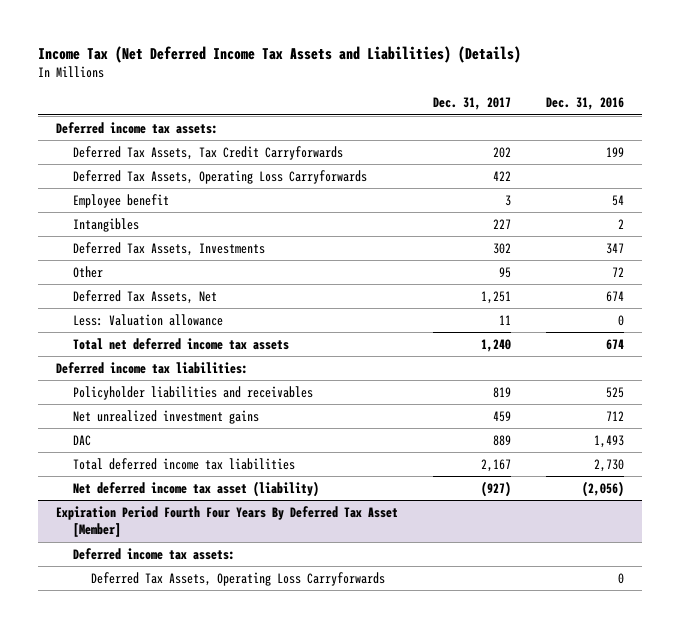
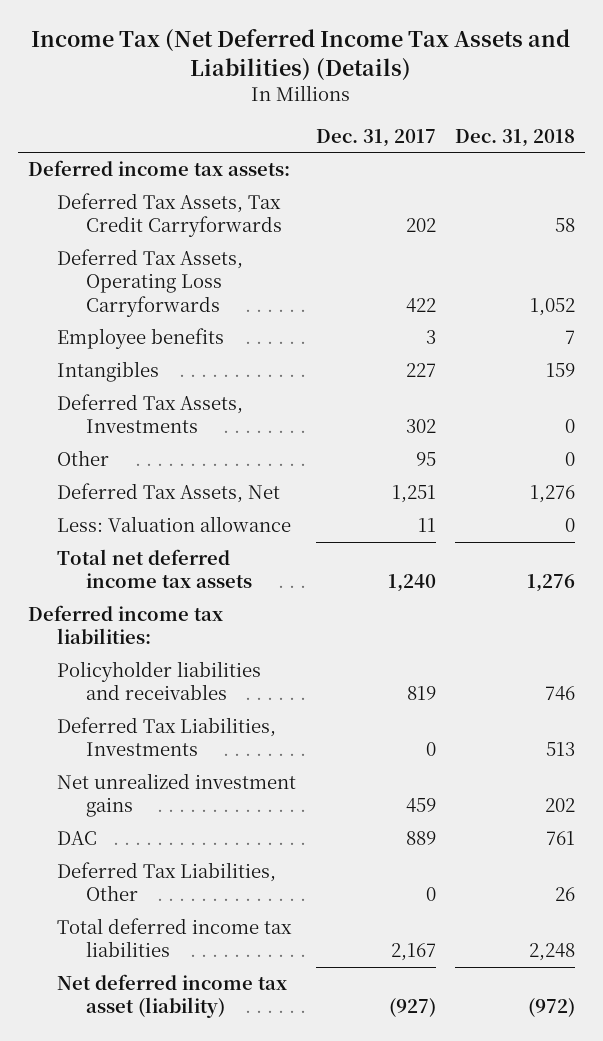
- | Dec. 31, 2017 | Dec. 31, 2016
+ | Dec. 31, 2017 | Dec. 31, 2018
- Employee benefit | 3 | 54
+ Employee benefits | 3 | 7
+ Deferred Tax Liabilities, Investments | 0 | 513
+ Deferred Tax Liabilities, Other | 0 | 26
- Expiration Period Fourth Four Years By Deferred Tax Asset [Member]
- Deferred income tax assets:
- Deferred Tax Assets, Operating Loss Carryforwards | | 0

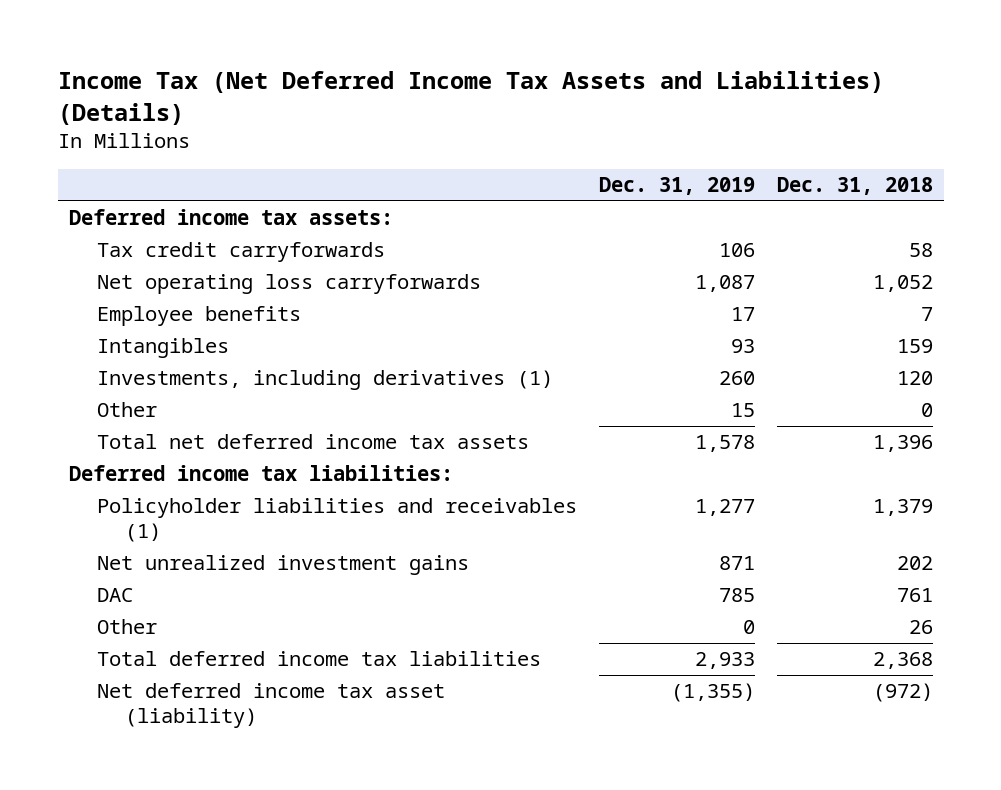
- | Dec. 31, 2017 | Dec. 31, 2018
+ | Dec. 31, 2019 | Dec. 31, 2018
- Deferred Tax Assets, Tax Credit Carryforwards | 202 | 58
- Deferred Tax Assets, Operating Loss Carryforwards | 422 | 1,052
+ Tax credit carryforwards | 106 | 58
+ Net operating loss carryforwards | 1,087 | 1,052
- Deferred Tax Assets, Investments | 302 | 0
+ Investments, including derivatives (1) | 260 | 120
- Deferred Tax Assets, Net | 1,251 | 1,276
- Less: Valuation allowance | 11 | 0
- Total net deferred income tax assets | 1,240 | 1,276
+ Total net deferred income tax assets | 1,578 | 1,396
- Policyholder liabilities and receivables | 819 | 746
- Deferred Tax Liabilities, Investments | 0 | 513
+ Policyholder liabilities and receivables (1) | 1,277 | 1,379
- Deferred Tax Liabilities, Other | 0 | 26
- Total deferred income tax liabilities | 2,167 | 2,248
+ Other | 0 | 26
+ Total deferred income tax liabilities | 2,933 | 2,368

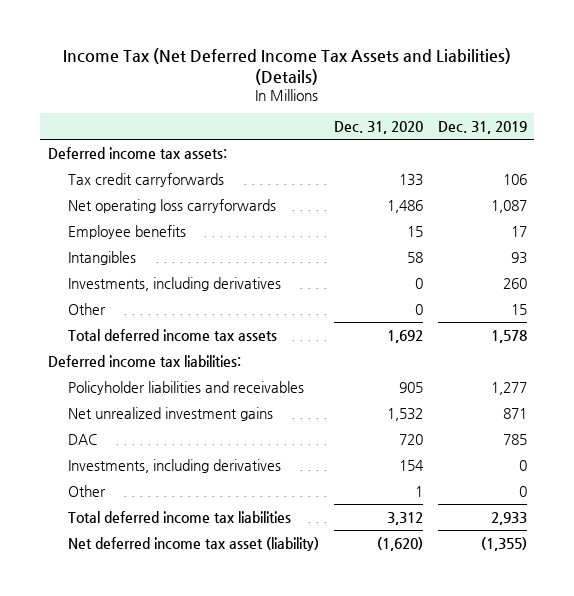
- | Dec. 31, 2019 | Dec. 31, 2018
+ | Dec. 31, 2020 | Dec. 31, 2019
- Investments, including derivatives (1) | 260 | 120
+ Investments, including derivatives | 0 | 260
- Total net deferred income tax assets | 1,578 | 1,396
+ Total deferred income tax assets | 1,692 | 1,578
- Policyholder liabilities and receivables (1) | 1,277 | 1,379
+ Policyholder liabilities and receivables | 905 | 1,277
+ Investments, including derivatives | 154 | 0

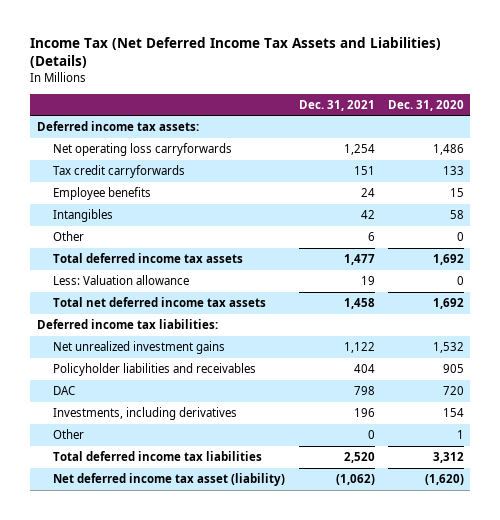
- | Dec. 31, 2020 | Dec. 31, 2019
+ | Dec. 31, 2021 | Dec. 31, 2020
moved down: Tax credit carryforwards | 151 | 133
- Investments, including derivatives | 0 | 260
+ Less: Valuation allowance | 19 | 0
+ Total net deferred income tax assets | 1,458 | 1,692
moved down: Policyholder liabilities and receivables | 404 | 905

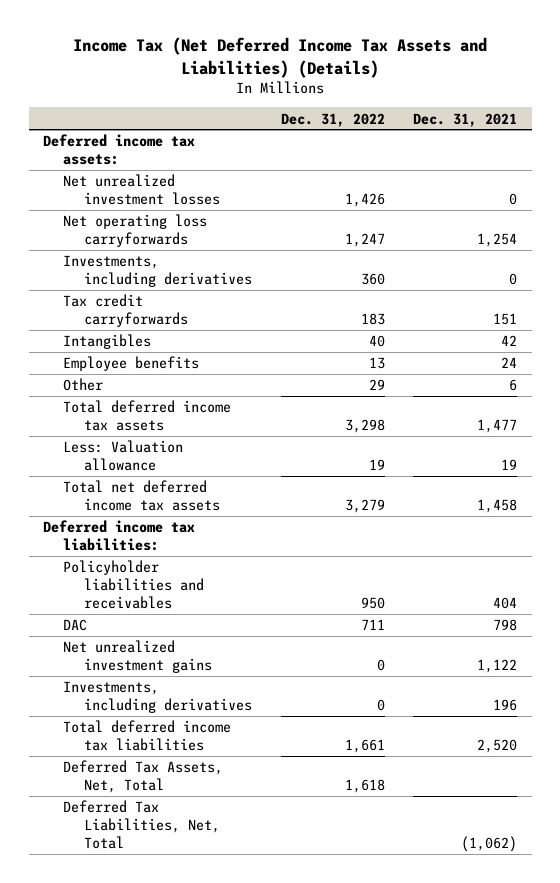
- | Dec. 31, 2021 | Dec. 31, 2020
+ | Dec. 31, 2022 | Dec. 31, 2021
+ Net unrealized investment losses | 1,426 | 0
+ Investments, including derivatives | 360 | 0
moved down: Employee benefits | 13 | 24
moved down: Net unrealized investment gains | 0 | 1,122
- Other | 0 | 1
- Net deferred income tax asset (liability) | (1,062) | (1,620)
+ Deferred Tax Assets, Net, Total | 1,618 |
+ Deferred Tax Liabilities, Net, Total | | (1,062)

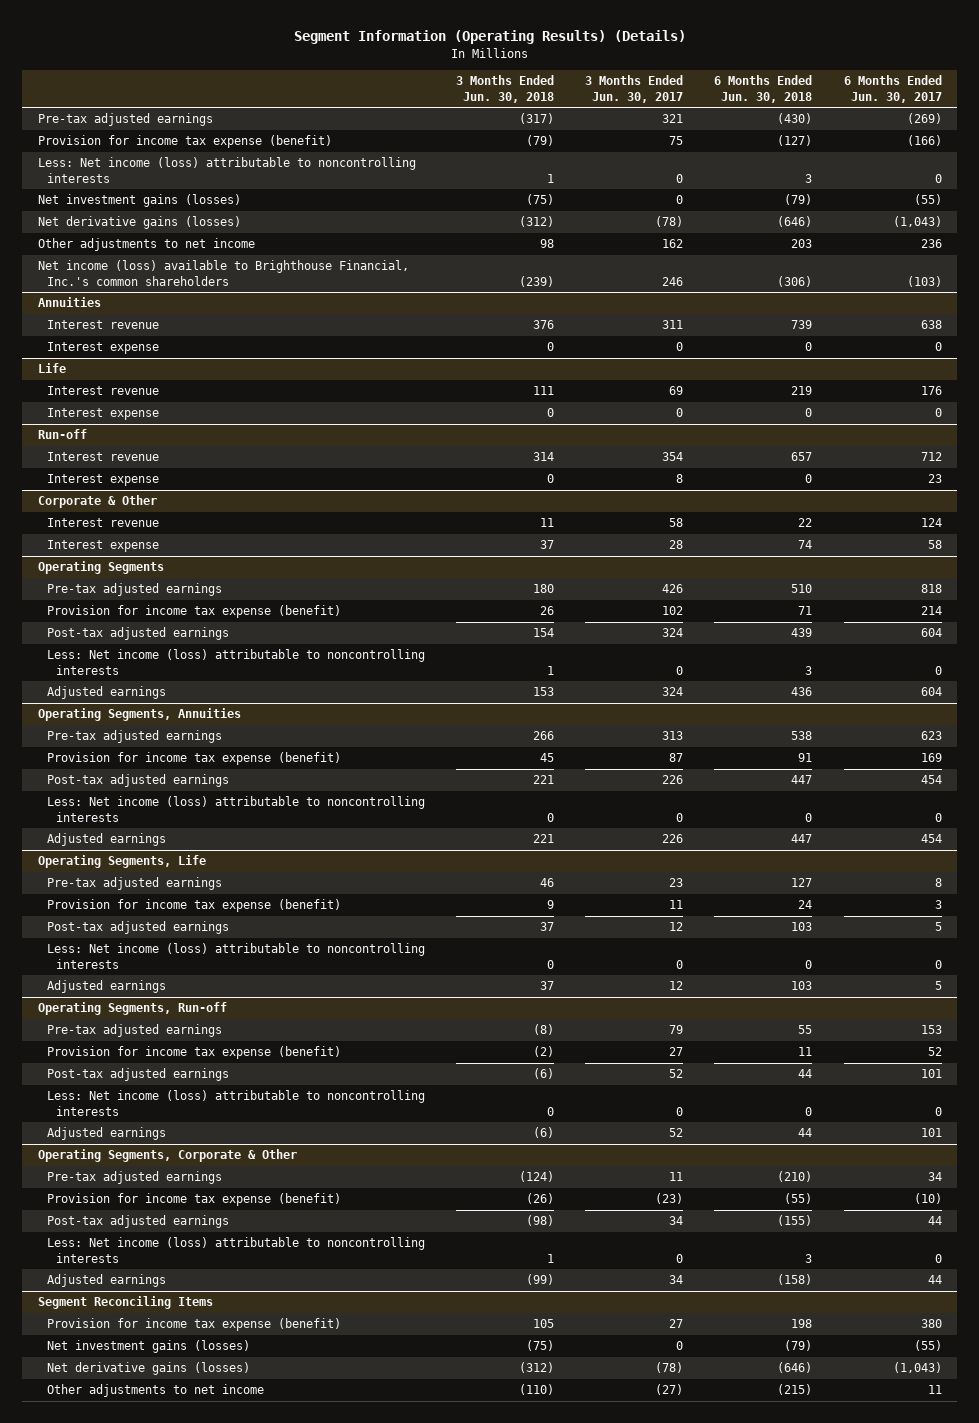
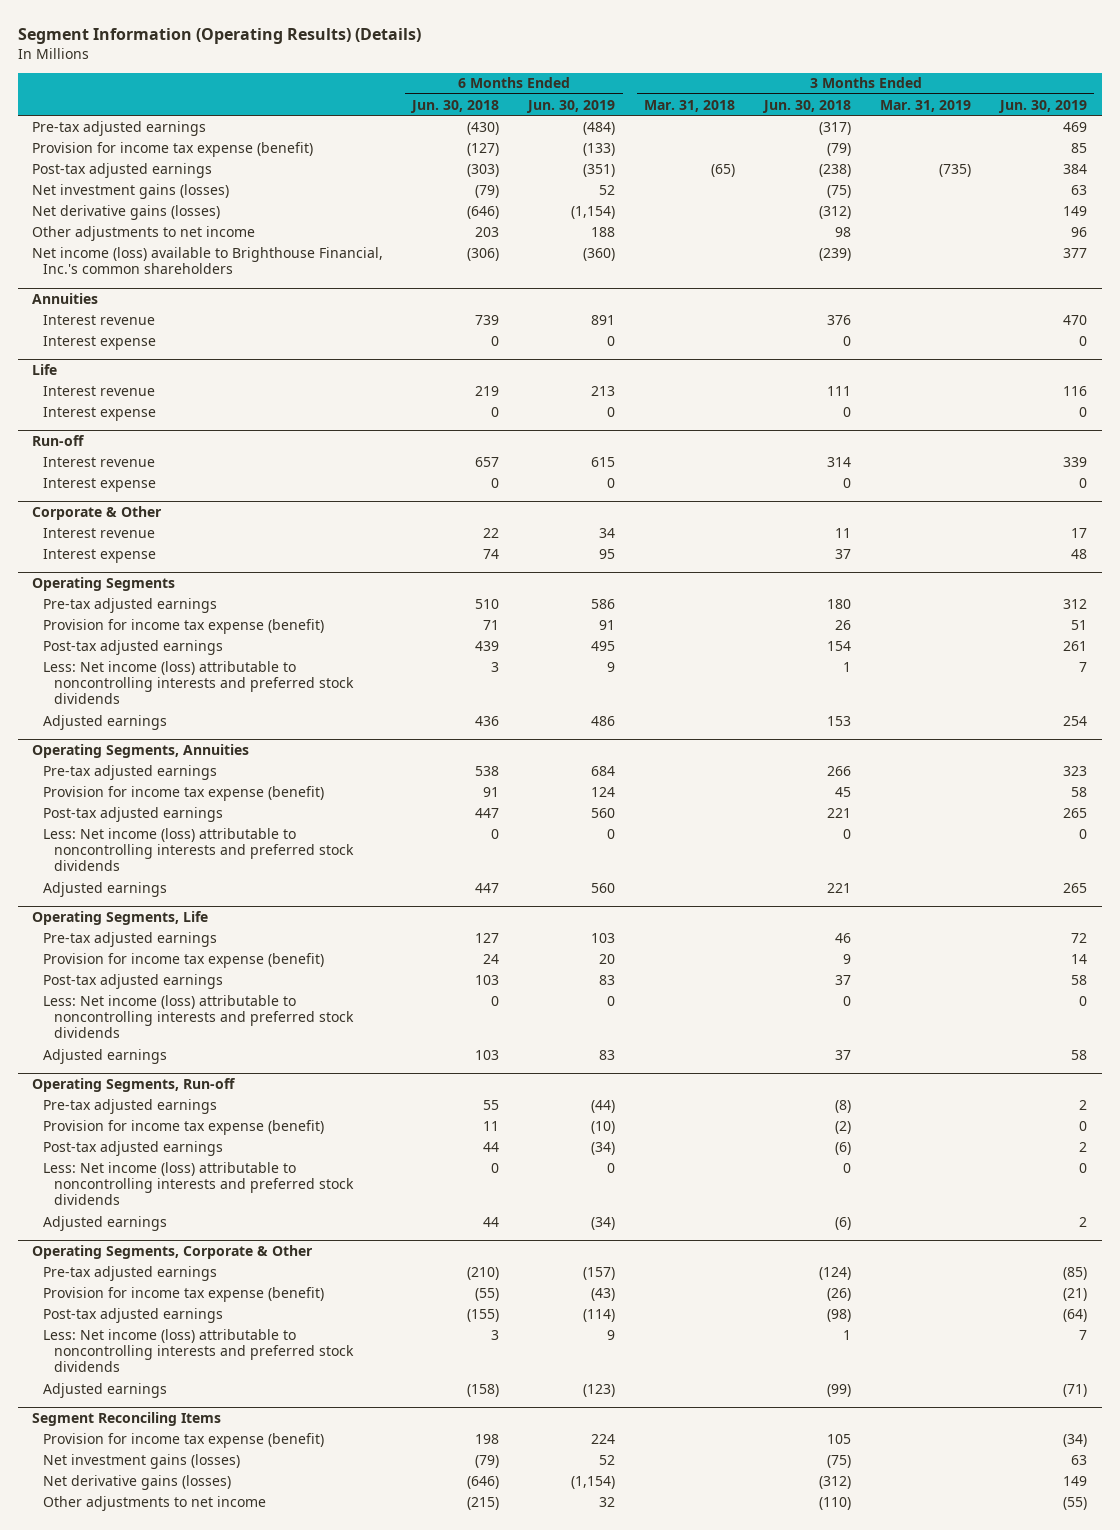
- | 3 Months Ended Jun. 30, 2018 | 3 Months Ended Jun. 30, 2017 | 6 Months Ended Jun. 30, 2018 | 6 Months Ended Jun. 30, 2017
+ | 6 Months Ended Jun. 30, 2018 | 6 Months Ended Jun. 30, 2019 | 3 Months Ended Mar. 31, 2018 | 3 Months Ended Jun. 30, 2018 | 3 Months Ended Mar. 31, 2019 | 3 Months Ended Jun. 30, 2019
- Less: Net income (loss) attributable to noncontrolling interests | 1 | 0 | 3 | 0
+ Post-tax adjusted earnings | (303) | (351) | (65) | (238) | (735) | 384
@ Operating Segments
- Less: Net income (loss) attributable to noncontrolling interests | 1 | 0 | 3 | 0
+ Less: Net income (loss) attributable to noncontrolling interests and preferred stock dividends | 3 | 9 | | 1 | | 7
@ Operating Segments, Annuities
- Less: Net income (loss) attributable to noncontrolling interests | 0 | 0 | 0 | 0
+ Less: Net income (loss) attributable to noncontrolling interests and preferred stock dividends | 0 | 0 | | 0 | | 0
@ Operating Segments, Life
- Less: Net income (loss) attributable to noncontrolling interests | 0 | 0 | 0 | 0
+ Less: Net income (loss) attributable to noncontrolling interests and preferred stock dividends | 0 | 0 | | 0 | | 0
@ Operating Segments, Run-off
- Less: Net income (loss) attributable to noncontrolling interests | 0 | 0 | 0 | 0
+ Less: Net income (loss) attributable to noncontrolling interests and preferred stock dividends | 0 | 0 | | 0 | | 0
@ Operating Segments, Corporate & Other
- Less: Net income (loss) attributable to noncontrolling interests | 1 | 0 | 3 | 0
+ Less: Net income (loss) attributable to noncontrolling interests and preferred stock dividends | 3 | 9 | | 1 | | 7

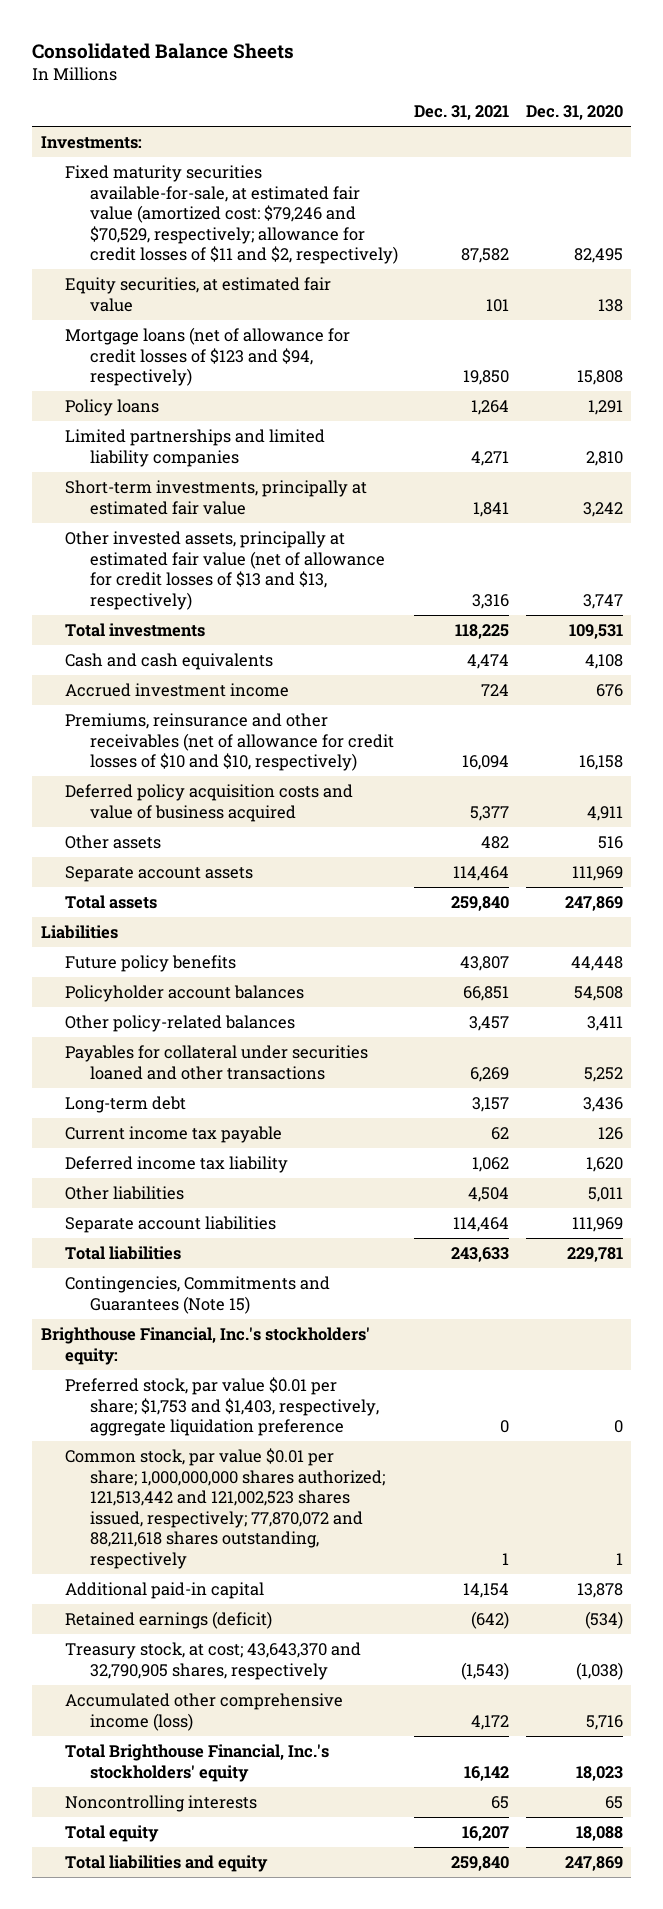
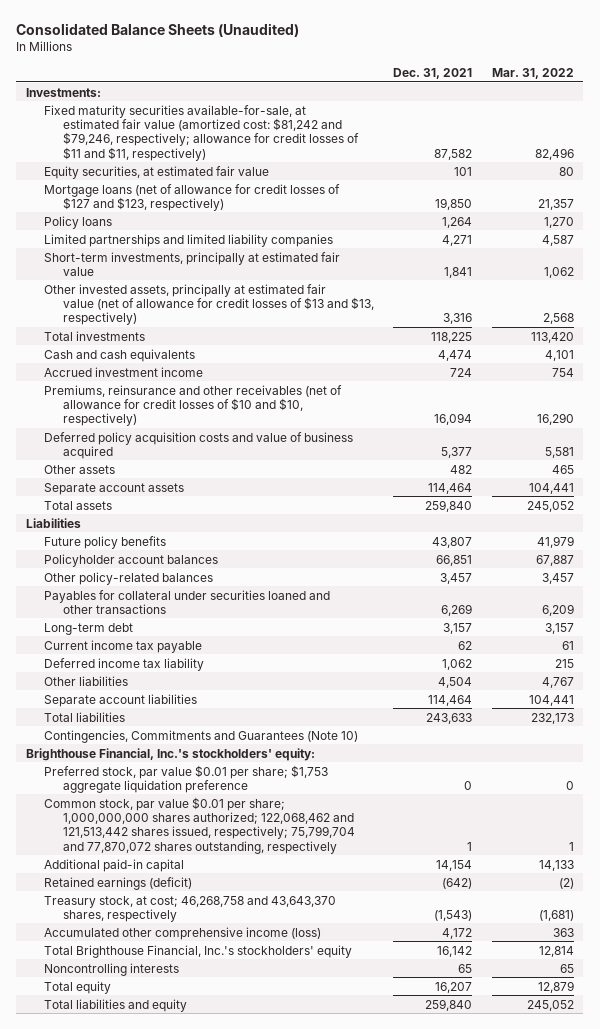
- Consolidated Balance Sheets
+ Consolidated Balance Sheets (Unaudited)
- | Dec. 31, 2021 | Dec. 31, 2020
+ | Dec. 31, 2021 | Mar. 31, 2022
- Fixed maturity securities available-for-sale, at estimated fair value (amortized cost: $79,246 and $70,529, respectively; allowance for credit losses of $11 and $2, respectively) | 87,582 | 82,495
+ Fixed maturity securities available-for-sale, at estimated fair value (amortized cost: $81,242 and $79,246, respectively; allowance for credit losses of $11 and $11, respectively) | 87,582 | 82,496
- Mortgage loans (net of allowance for credit losses of $123 and $94, respectively) | 19,850 | 15,808
+ Mortgage loans (net of allowance for credit losses of $127 and $123, respectively) | 19,850 | 21,357
- Contingencies, Commitments and Guarantees (Note 15)
+ Contingencies, Commitments and Guarantees (Note 10)
- Preferred stock, par value $0.01 per share; $1,753 and $1,403, respectively, aggregate liquidation preference | 0 | 0
- Common stock, par value $0.01 per share; 1,000,000,000 shares authorized; 121,513,442 and 121,002,523 shares issued, respectively; 77,870,072 and 88,211,618 shares outstanding, respectively | 1 | 1
+ Preferred stock, par value $0.01 per share; $1,753 aggregate liquidation preference | 0 | 0
+ Common stock, par value $0.01 per share; 1,000,000,000 shares authorized; 122,068,462 and 121,513,442 shares issued, respectively; 75,799,704 and 77,870,072 shares outstanding, respectively | 1 | 1
- Treasury stock, at cost; 43,643,370 and 32,790,905 shares, respectively | (1,543) | (1,038)
+ Treasury stock, at cost; 46,268,758 and 43,643,370 shares, respectively | (1,543) | (1,681)

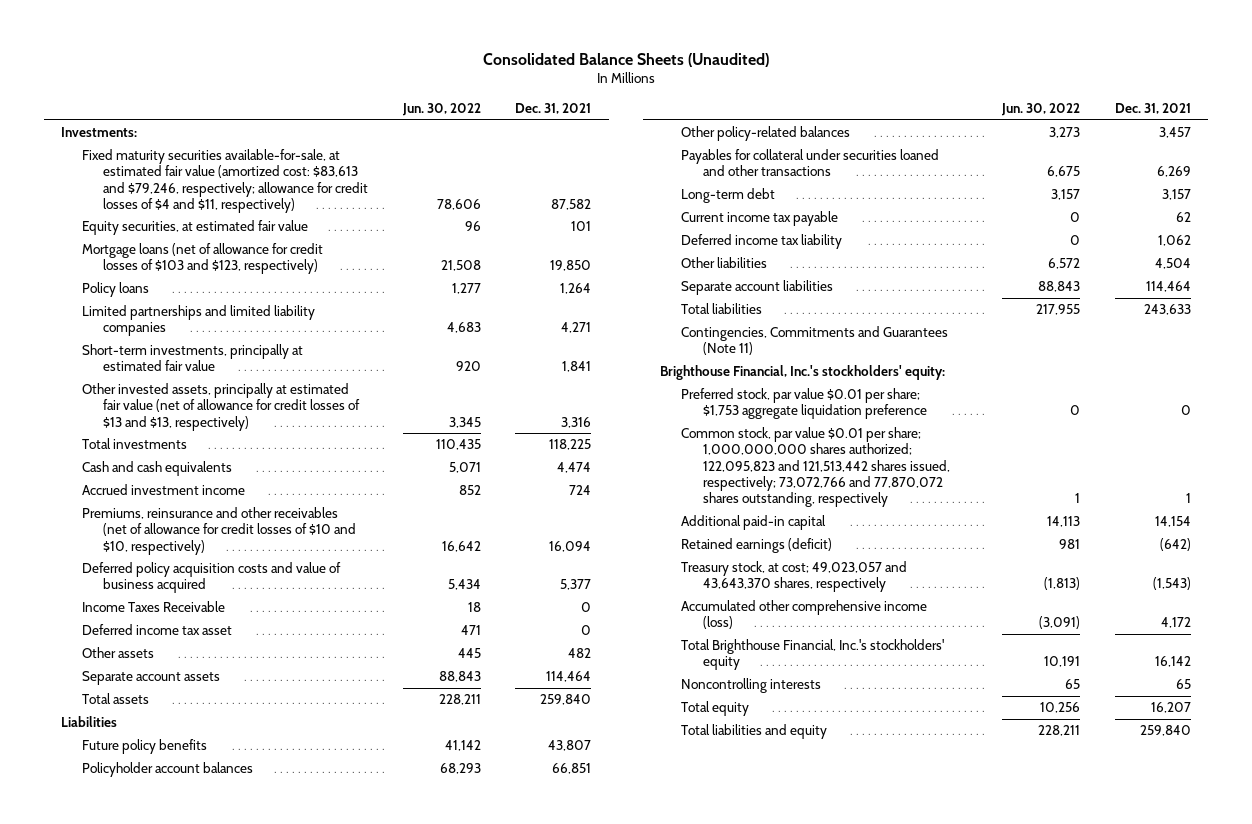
- | Dec. 31, 2021 | Mar. 31, 2022
+ | Jun. 30, 2022 | Dec. 31, 2021
- Fixed maturity securities available-for-sale, at estimated fair value (amortized cost: $81,242 and $79,246, respectively; allowance for credit losses of $11 and $11, respectively) | 87,582 | 82,496
+ Fixed maturity securities available-for-sale, at estimated fair value (amortized cost: $83,613 and $79,246, respectively; allowance for credit losses of $4 and $11, respectively) | 78,606 | 87,582
- Mortgage loans (net of allowance for credit losses of $127 and $123, respectively) | 19,850 | 21,357
+ Mortgage loans (net of allowance for credit losses of $103 and $123, respectively) | 21,508 | 19,850
+ Income Taxes Receivable | 18 | 0
+ Deferred income tax asset | 471 | 0
- Contingencies, Commitments and Guarantees (Note 10)
+ Contingencies, Commitments and Guarantees (Note 11)
- Common stock, par value $0.01 per share; 1,000,000,000 shares authorized; 122,068,462 and 121,513,442 shares issued, respectively; 75,799,704 and 77,870,072 shares outstanding, respectively | 1 | 1
+ Common stock, par value $0.01 per share; 1,000,000,000 shares authorized; 122,095,823 and 121,513,442 shares issued, respectively; 73,072,766 and 77,870,072 shares outstanding, respectively | 1 | 1
- Treasury stock, at cost; 46,268,758 and 43,643,370 shares, respectively | (1,543) | (1,681)
+ Treasury stock, at cost; 49,023,057 and 43,643,370 shares, respectively | (1,813) | (1,543)

